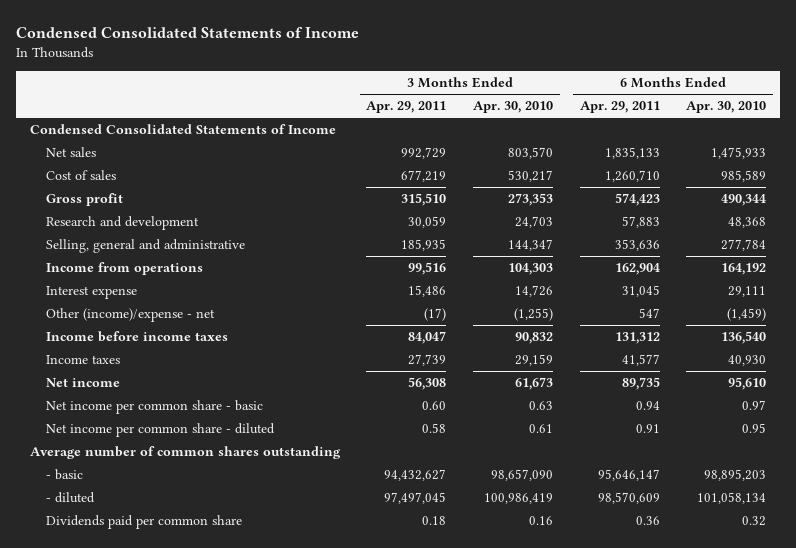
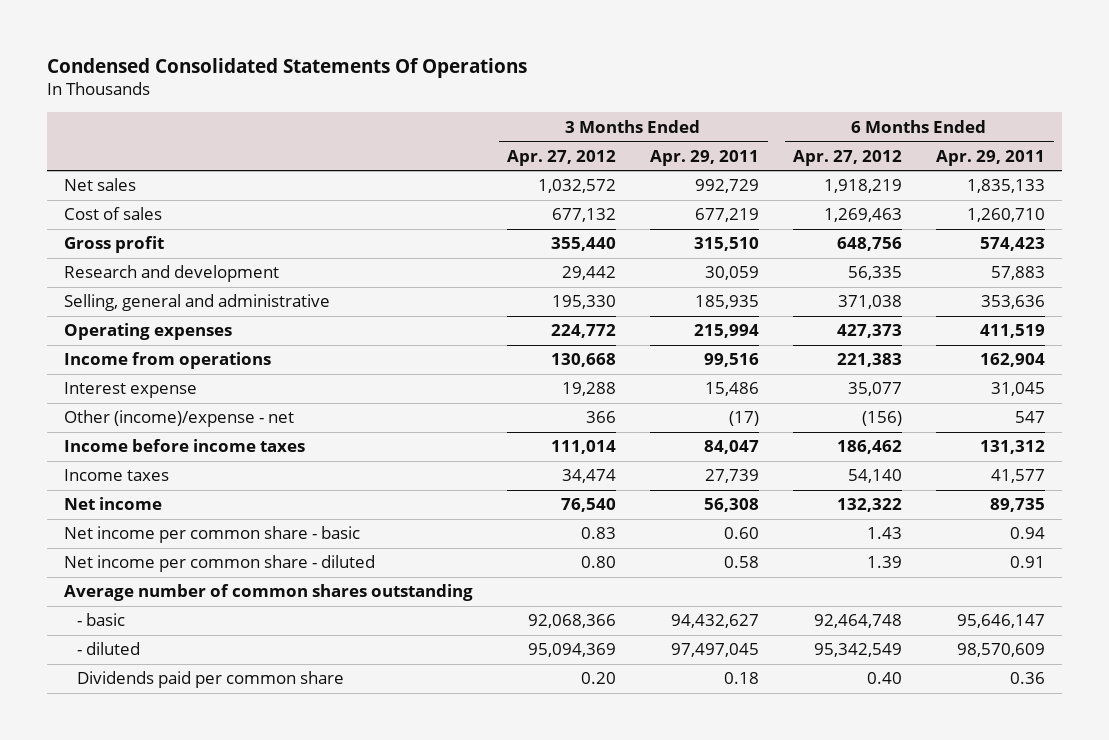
- Condensed Consolidated Statements of Income
+ Condensed Consolidated Statements Of Operations
- | 3 Months Ended Apr. 29, 2011 | 3 Months Ended Apr. 30, 2010 | 6 Months Ended Apr. 29, 2011 | 6 Months Ended Apr. 30, 2010
+ | 3 Months Ended Apr. 27, 2012 | 3 Months Ended Apr. 29, 2011 | 6 Months Ended Apr. 27, 2012 | 6 Months Ended Apr. 29, 2011
- Condensed Consolidated Statements of Income
+ Operating expenses | 224,772 | 215,994 | 427,373 | 411,519

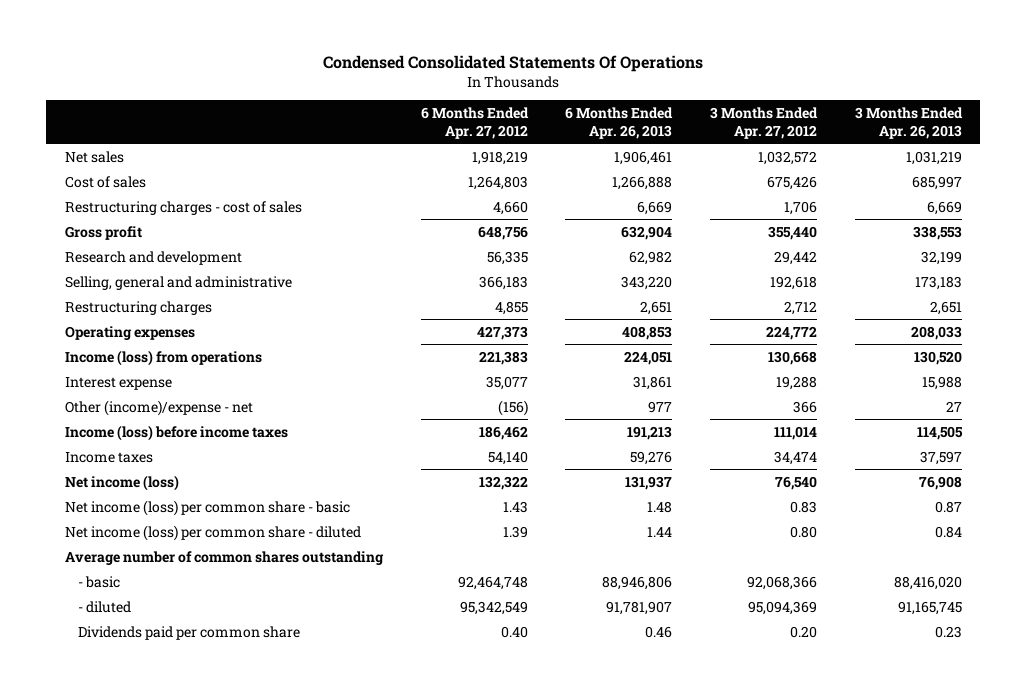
- | 3 Months Ended Apr. 27, 2012 | 3 Months Ended Apr. 29, 2011 | 6 Months Ended Apr. 27, 2012 | 6 Months Ended Apr. 29, 2011
+ | 6 Months Ended Apr. 27, 2012 | 6 Months Ended Apr. 26, 2013 | 3 Months Ended Apr. 27, 2012 | 3 Months Ended Apr. 26, 2013
- Cost of sales | 677,132 | 677,219 | 1,269,463 | 1,260,710
+ Cost of sales | 1,264,803 | 1,266,888 | 675,426 | 685,997
+ Restructuring charges - cost of sales | 4,660 | 6,669 | 1,706 | 6,669
- Selling, general and administrative | 195,330 | 185,935 | 371,038 | 353,636
+ Selling, general and administrative | 366,183 | 343,220 | 192,618 | 173,183
+ Restructuring charges | 4,855 | 2,651 | 2,712 | 2,651
- Income from operations | 130,668 | 99,516 | 221,383 | 162,904
+ Income (loss) from operations | 221,383 | 224,051 | 130,668 | 130,520
- Income before income taxes | 111,014 | 84,047 | 186,462 | 131,312
+ Income (loss) before income taxes | 186,462 | 191,213 | 111,014 | 114,505
- Net income | 76,540 | 56,308 | 132,322 | 89,735
- Net income per common share - basic | 0.83 | 0.60 | 1.43 | 0.94
- Net income per common share - diluted | 0.80 | 0.58 | 1.39 | 0.91
+ Net income (loss) | 132,322 | 131,937 | 76,540 | 76,908
+ Net income (loss) per common share - basic | 1.43 | 1.48 | 0.83 | 0.87
+ Net income (loss) per common share - diluted | 1.39 | 1.44 | 0.80 | 0.84

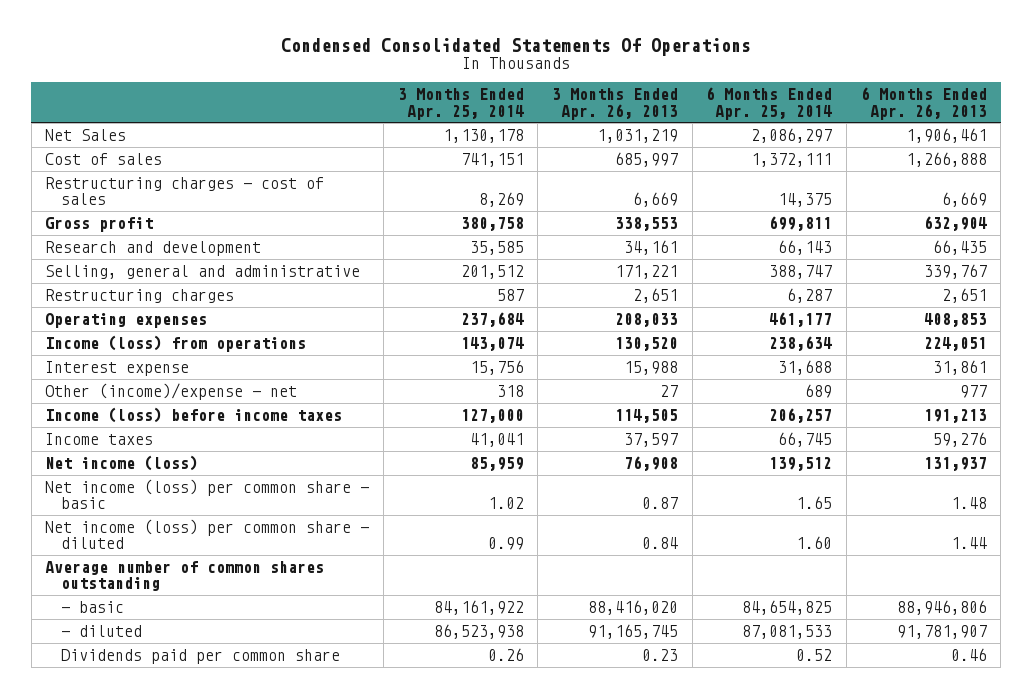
- | 6 Months Ended Apr. 27, 2012 | 6 Months Ended Apr. 26, 2013 | 3 Months Ended Apr. 27, 2012 | 3 Months Ended Apr. 26, 2013
+ | 3 Months Ended Apr. 25, 2014 | 3 Months Ended Apr. 26, 2013 | 6 Months Ended Apr. 25, 2014 | 6 Months Ended Apr. 26, 2013
- Net sales | 1,918,219 | 1,906,461 | 1,032,572 | 1,031,219
+ Net Sales | 1,130,178 | 1,031,219 | 2,086,297 | 1,906,461
- Research and development | 56,335 | 62,982 | 29,442 | 32,199
- Selling, general and administrative | 366,183 | 343,220 | 192,618 | 173,183
+ Research and development | 35,585 | 34,161 | 66,143 | 66,435
+ Selling, general and administrative | 201,512 | 171,221 | 388,747 | 339,767

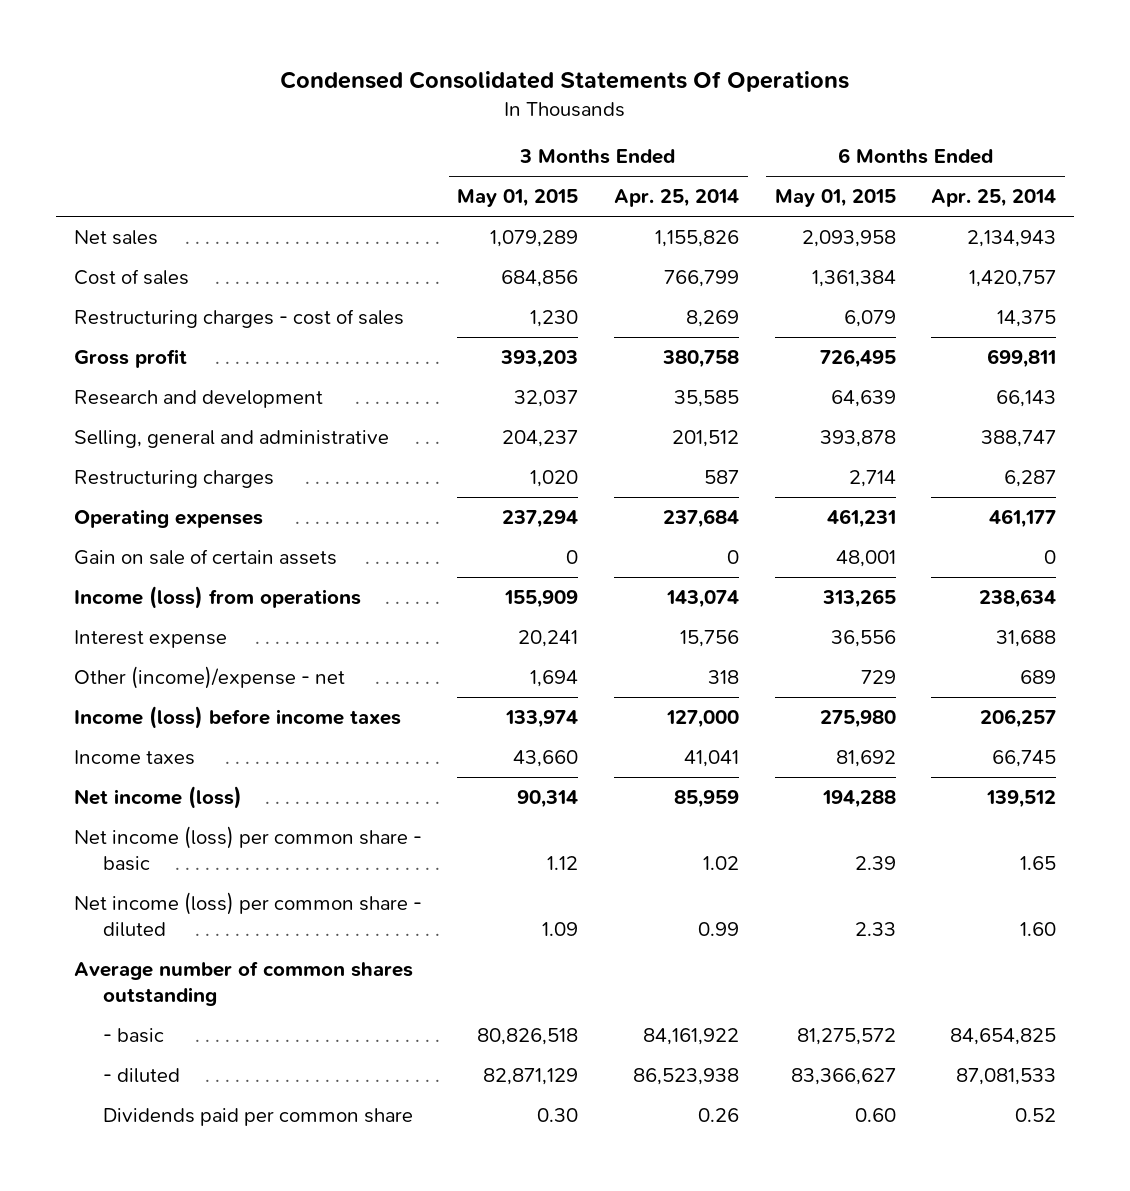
- | 3 Months Ended Apr. 25, 2014 | 3 Months Ended Apr. 26, 2013 | 6 Months Ended Apr. 25, 2014 | 6 Months Ended Apr. 26, 2013
+ | 3 Months Ended May 01, 2015 | 3 Months Ended Apr. 25, 2014 | 6 Months Ended May 01, 2015 | 6 Months Ended Apr. 25, 2014
- Net Sales | 1,130,178 | 1,031,219 | 2,086,297 | 1,906,461
- Cost of sales | 741,151 | 685,997 | 1,372,111 | 1,266,888
+ Net sales | 1,079,289 | 1,155,826 | 2,093,958 | 2,134,943
+ Cost of sales | 684,856 | 766,799 | 1,361,384 | 1,420,757
+ Gain on sale of certain assets | 0 | 0 | 48,001 | 0

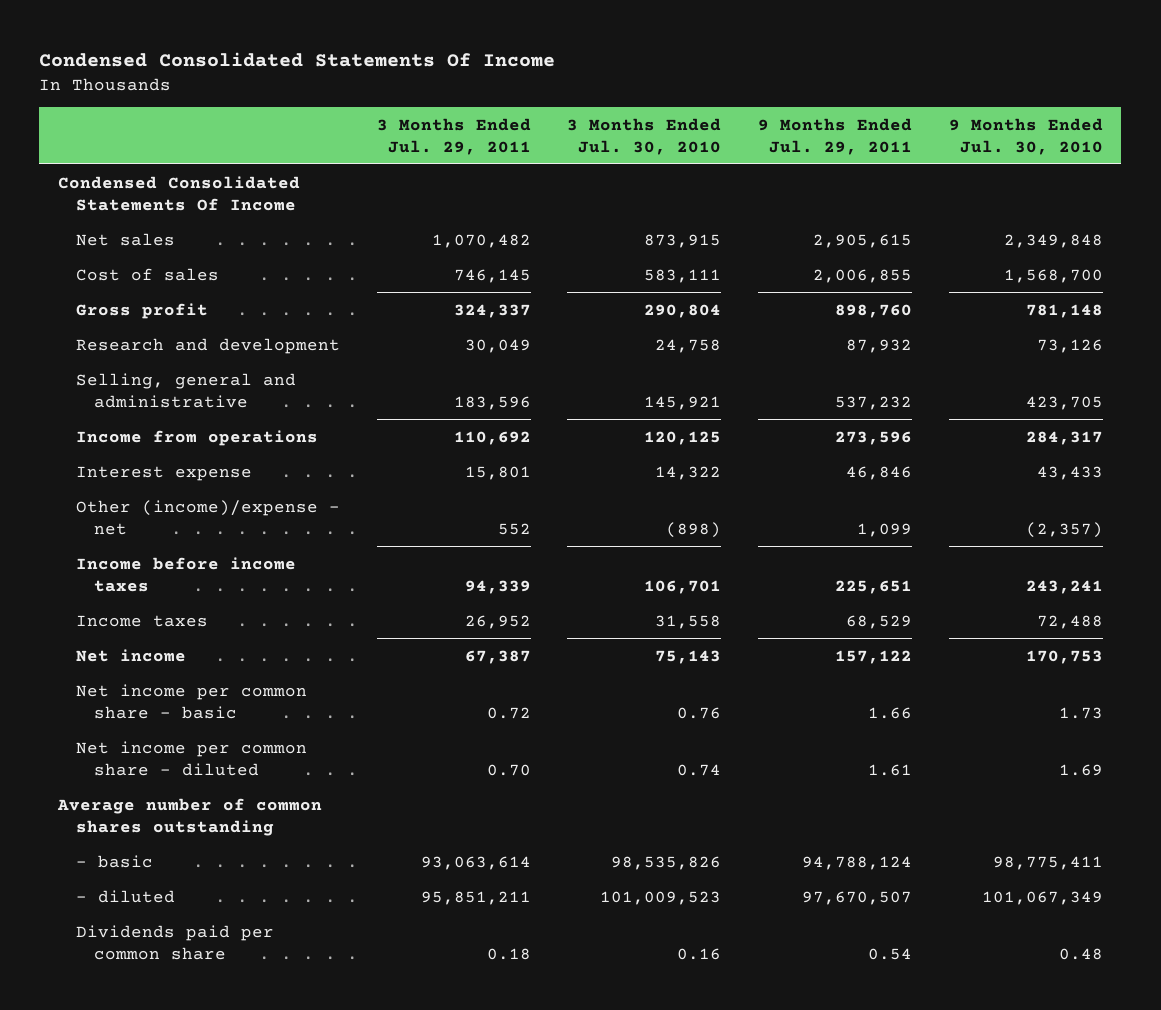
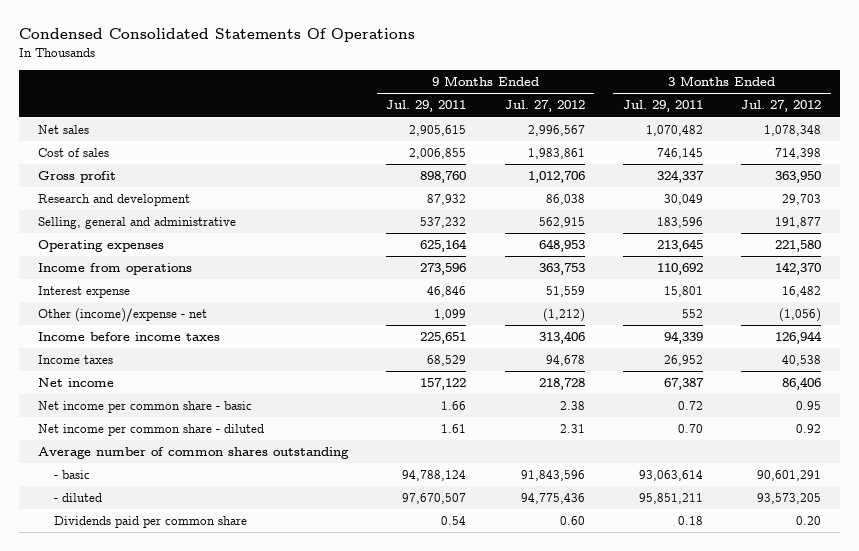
- Condensed Consolidated Statements Of Income
+ Condensed Consolidated Statements Of Operations
- | 3 Months Ended Jul. 29, 2011 | 3 Months Ended Jul. 30, 2010 | 9 Months Ended Jul. 29, 2011 | 9 Months Ended Jul. 30, 2010
+ | 9 Months Ended Jul. 29, 2011 | 9 Months Ended Jul. 27, 2012 | 3 Months Ended Jul. 29, 2011 | 3 Months Ended Jul. 27, 2012
- Condensed Consolidated Statements Of Income
+ Operating expenses | 625,164 | 648,953 | 213,645 | 221,580

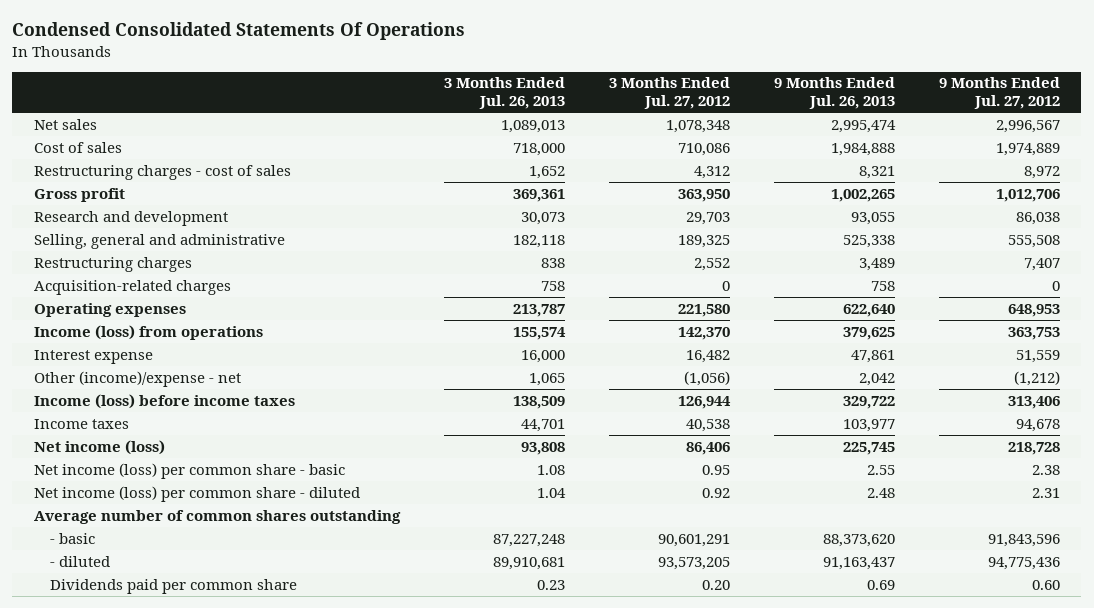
- | 9 Months Ended Jul. 29, 2011 | 9 Months Ended Jul. 27, 2012 | 3 Months Ended Jul. 29, 2011 | 3 Months Ended Jul. 27, 2012
+ | 3 Months Ended Jul. 26, 2013 | 3 Months Ended Jul. 27, 2012 | 9 Months Ended Jul. 26, 2013 | 9 Months Ended Jul. 27, 2012
- Cost of sales | 2,006,855 | 1,983,861 | 746,145 | 714,398
+ Cost of sales | 718,000 | 710,086 | 1,984,888 | 1,974,889
+ Restructuring charges - cost of sales | 1,652 | 4,312 | 8,321 | 8,972
- Selling, general and administrative | 537,232 | 562,915 | 183,596 | 191,877
+ Selling, general and administrative | 182,118 | 189,325 | 525,338 | 555,508
+ Restructuring charges | 838 | 2,552 | 3,489 | 7,407
+ Acquisition-related charges | 758 | 0 | 758 | 0
- Income from operations | 273,596 | 363,753 | 110,692 | 142,370
+ Income (loss) from operations | 155,574 | 142,370 | 379,625 | 363,753
- Income before income taxes | 225,651 | 313,406 | 94,339 | 126,944
+ Income (loss) before income taxes | 138,509 | 126,944 | 329,722 | 313,406
- Net income | 157,122 | 218,728 | 67,387 | 86,406
- Net income per common share - basic | 1.66 | 2.38 | 0.72 | 0.95
- Net income per common share - diluted | 1.61 | 2.31 | 0.70 | 0.92
+ Net income (loss) | 93,808 | 86,406 | 225,745 | 218,728
+ Net income (loss) per common share - basic | 1.08 | 0.95 | 2.55 | 2.38
+ Net income (loss) per common share - diluted | 1.04 | 0.92 | 2.48 | 2.31

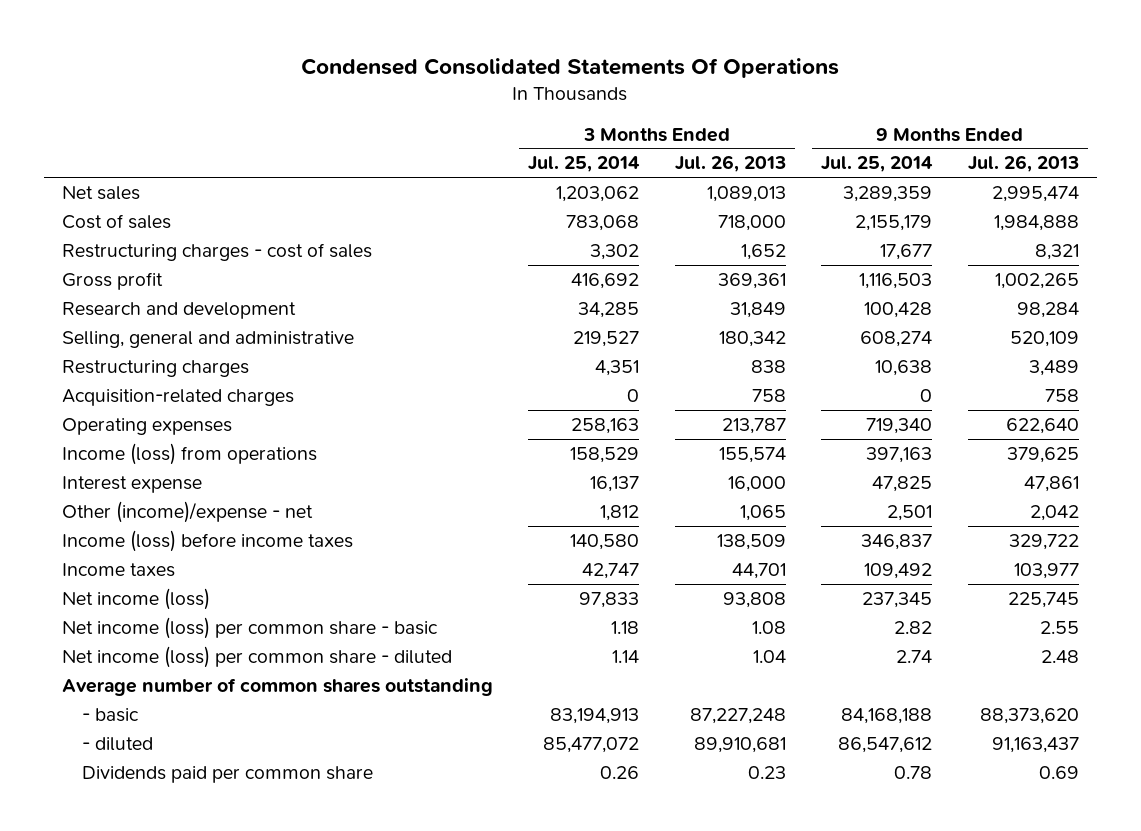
- | 3 Months Ended Jul. 26, 2013 | 3 Months Ended Jul. 27, 2012 | 9 Months Ended Jul. 26, 2013 | 9 Months Ended Jul. 27, 2012
+ | 3 Months Ended Jul. 25, 2014 | 3 Months Ended Jul. 26, 2013 | 9 Months Ended Jul. 25, 2014 | 9 Months Ended Jul. 26, 2013
- Research and development | 30,073 | 29,703 | 93,055 | 86,038
- Selling, general and administrative | 182,118 | 189,325 | 525,338 | 555,508
+ Research and development | 34,285 | 31,849 | 100,428 | 98,284
+ Selling, general and administrative | 219,527 | 180,342 | 608,274 | 520,109

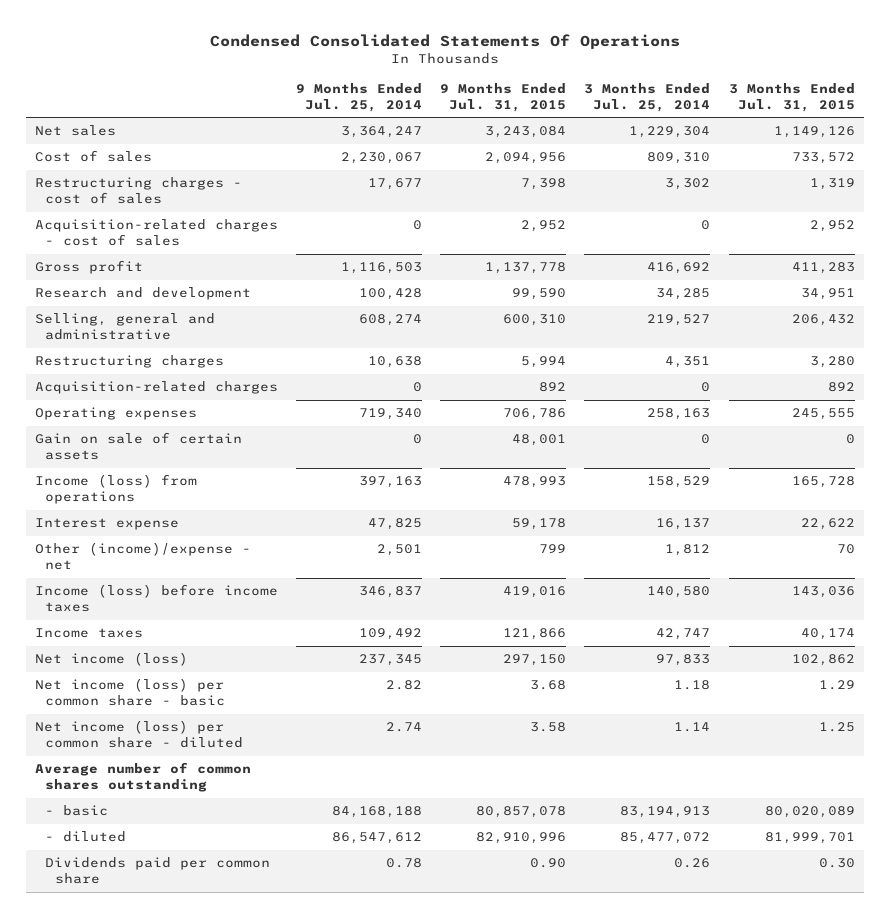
- | 3 Months Ended Jul. 25, 2014 | 3 Months Ended Jul. 26, 2013 | 9 Months Ended Jul. 25, 2014 | 9 Months Ended Jul. 26, 2013
+ | 9 Months Ended Jul. 25, 2014 | 9 Months Ended Jul. 31, 2015 | 3 Months Ended Jul. 25, 2014 | 3 Months Ended Jul. 31, 2015
- Net sales | 1,203,062 | 1,089,013 | 3,289,359 | 2,995,474
- Cost of sales | 783,068 | 718,000 | 2,155,179 | 1,984,888
+ Net sales | 3,364,247 | 3,243,084 | 1,229,304 | 1,149,126
+ Cost of sales | 2,230,067 | 2,094,956 | 809,310 | 733,572
+ Acquisition-related charges - cost of sales | 0 | 2,952 | 0 | 2,952
+ Gain on sale of certain assets | 0 | 48,001 | 0 | 0

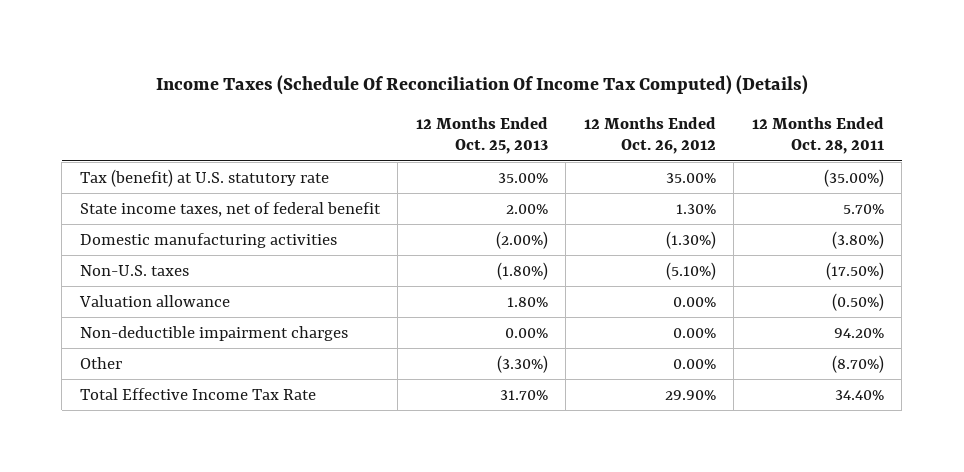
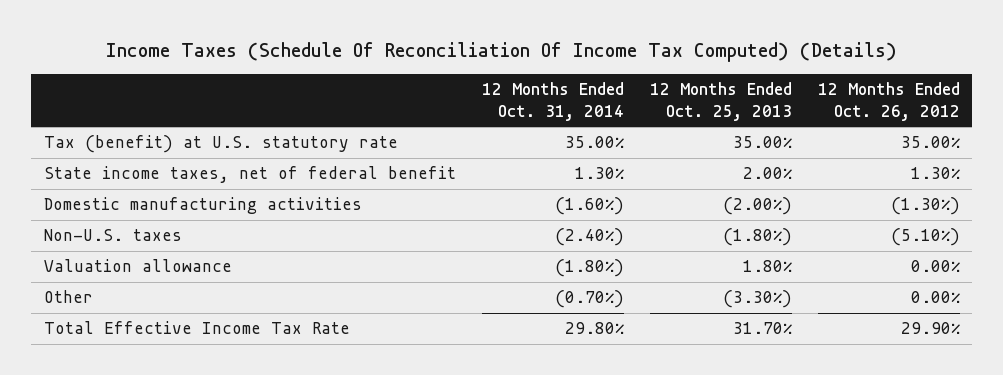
- | 12 Months Ended Oct. 25, 2013 | 12 Months Ended Oct. 26, 2012 | 12 Months Ended Oct. 28, 2011
+ | 12 Months Ended Oct. 31, 2014 | 12 Months Ended Oct. 25, 2013 | 12 Months Ended Oct. 26, 2012
- Non-deductible impairment charges | 0.00% | 0.00% | 94.20%

